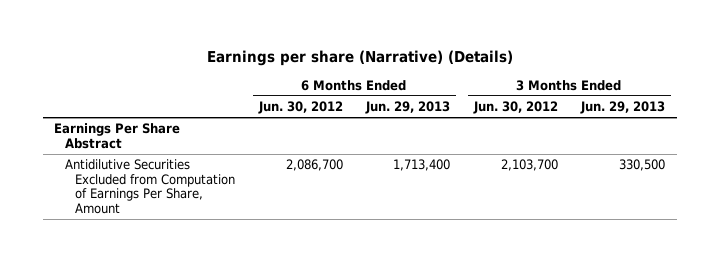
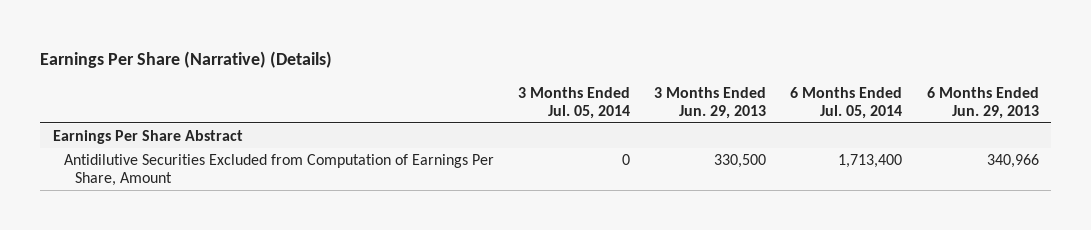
- Earnings per share (Narrative) (Details)
+ Earnings Per Share (Narrative) (Details)
- | 6 Months Ended Jun. 30, 2012 | 6 Months Ended Jun. 29, 2013 | 3 Months Ended Jun. 30, 2012 | 3 Months Ended Jun. 29, 2013
+ | 3 Months Ended Jul. 05, 2014 | 3 Months Ended Jun. 29, 2013 | 6 Months Ended Jul. 05, 2014 | 6 Months Ended Jun. 29, 2013
- Antidilutive Securities Excluded from Computation of Earnings Per Share, Amount | 2,086,700 | 1,713,400 | 2,103,700 | 330,500
+ Antidilutive Securities Excluded from Computation of Earnings Per Share, Amount | 0 | 330,500 | 1,713,400 | 340,966

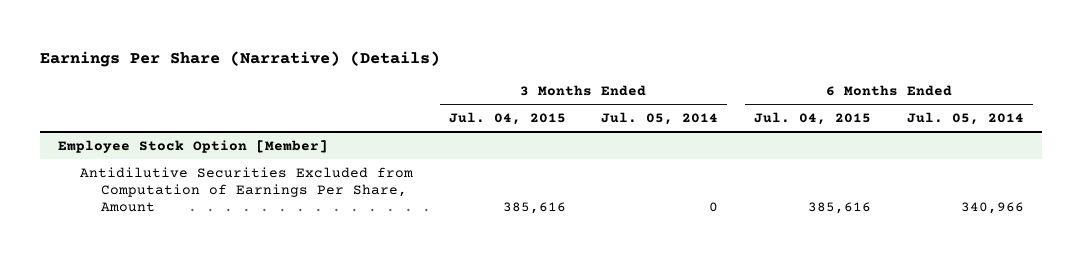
- | 3 Months Ended Jul. 05, 2014 | 3 Months Ended Jun. 29, 2013 | 6 Months Ended Jul. 05, 2014 | 6 Months Ended Jun. 29, 2013
+ | 3 Months Ended Jul. 04, 2015 | 3 Months Ended Jul. 05, 2014 | 6 Months Ended Jul. 04, 2015 | 6 Months Ended Jul. 05, 2014
- Earnings Per Share Abstract
- Antidilutive Securities Excluded from Computation of Earnings Per Share, Amount | 0 | 330,500 | 1,713,400 | 340,966
+ Employee Stock Option [Member]
+ Antidilutive Securities Excluded from Computation of Earnings Per Share, Amount | 385,616 | 0 | 385,616 | 340,966

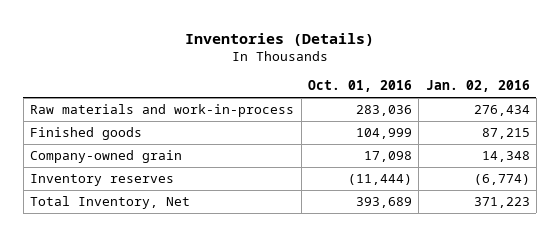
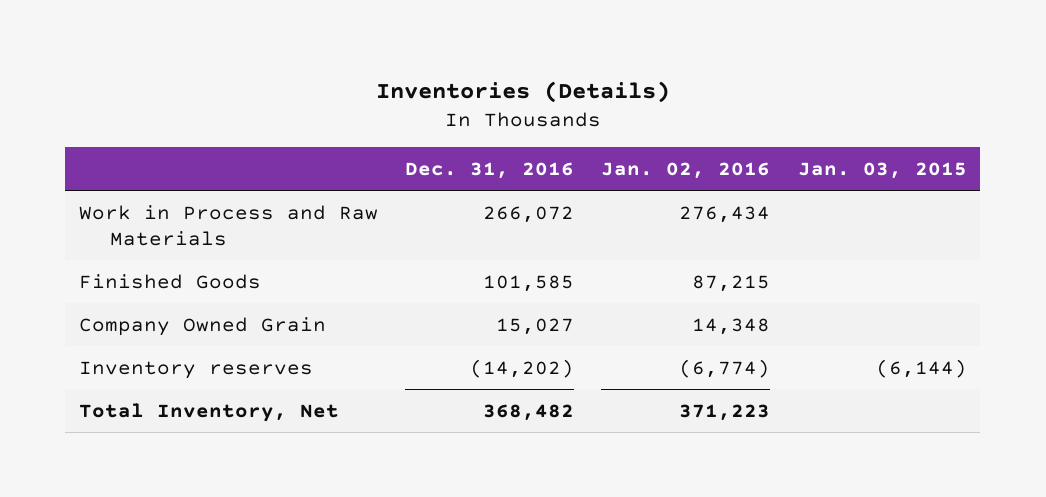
- | Oct. 01, 2016 | Jan. 02, 2016
+ | Dec. 31, 2016 | Jan. 02, 2016 | Jan. 03, 2015
- Raw materials and work-in-process | 283,036 | 276,434
- Finished goods | 104,999 | 87,215
- Company-owned grain | 17,098 | 14,348
+ Work in Process and Raw Materials | 266,072 | 276,434 |
+ Finished Goods | 101,585 | 87,215 |
+ Company Owned Grain | 15,027 | 14,348 |

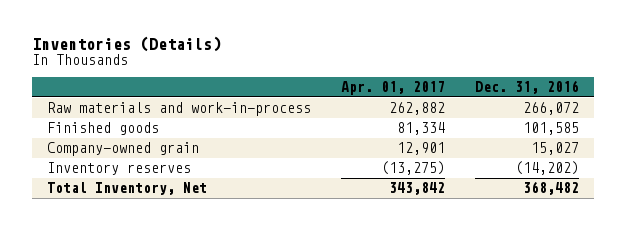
- | Dec. 31, 2016 | Jan. 02, 2016 | Jan. 03, 2015
+ | Apr. 01, 2017 | Dec. 31, 2016
- Work in Process and Raw Materials | 266,072 | 276,434 |
- Finished Goods | 101,585 | 87,215 |
- Company Owned Grain | 15,027 | 14,348 |
+ Raw materials and work-in-process | 262,882 | 266,072
+ Finished goods | 81,334 | 101,585
+ Company-owned grain | 12,901 | 15,027

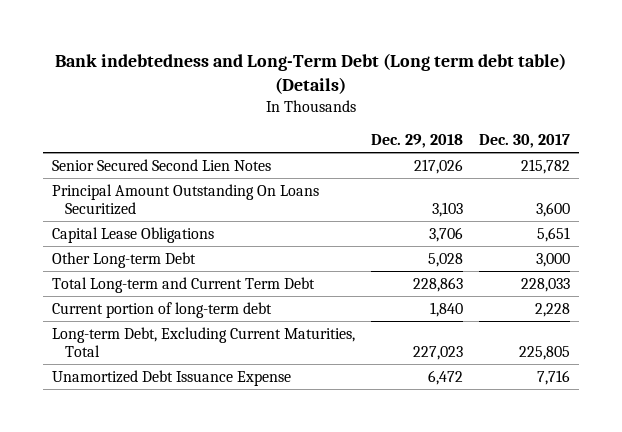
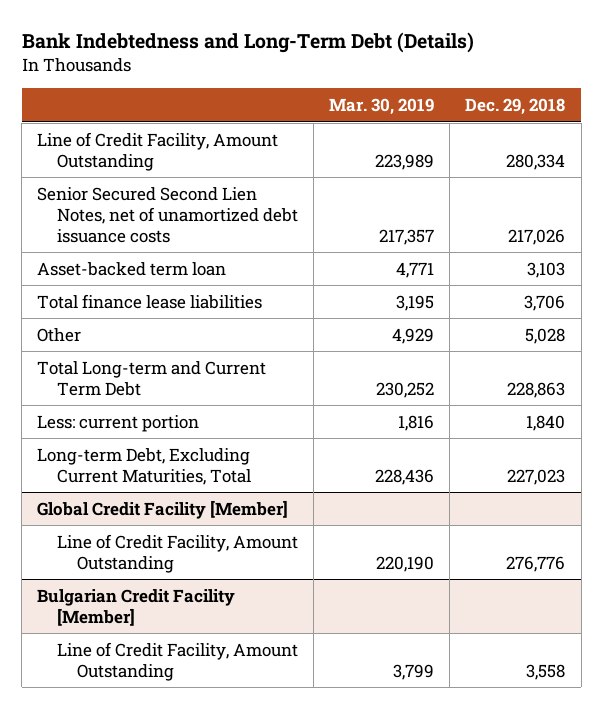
- Bank indebtedness and Long-Term Debt (Long term debt table) (Details)
+ Bank Indebtedness and Long-Term Debt (Details)
- | Dec. 29, 2018 | Dec. 30, 2017
+ | Mar. 30, 2019 | Dec. 29, 2018
- Senior Secured Second Lien Notes | 217,026 | 215,782
- Principal Amount Outstanding On Loans Securitized | 3,103 | 3,600
- Capital Lease Obligations | 3,706 | 5,651
- Other Long-term Debt | 5,028 | 3,000
+ Line of Credit Facility, Amount Outstanding | 223,989 | 280,334
+ Senior Secured Second Lien Notes, net of unamortized debt issuance costs | 217,357 | 217,026
+ Asset-backed term loan | 4,771 | 3,103
+ Total finance lease liabilities | 3,195 | 3,706
+ Other | 4,929 | 5,028
- Current portion of long-term debt | 1,840 | 2,228
+ Less: current portion | 1,816 | 1,840
- Unamortized Debt Issuance Expense | 6,472 | 7,716
+ Global Credit Facility [Member]
+ Line of Credit Facility, Amount Outstanding | 220,190 | 276,776
+ Bulgarian Credit Facility [Member]
+ Line of Credit Facility, Amount Outstanding | 3,799 | 3,558

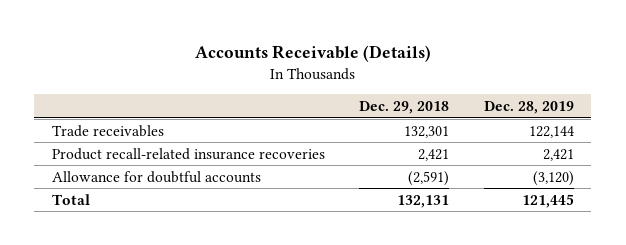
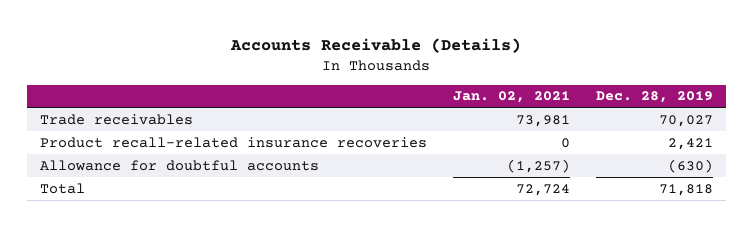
- | Dec. 29, 2018 | Dec. 28, 2019
+ | Jan. 02, 2021 | Dec. 28, 2019
- Trade receivables | 132,301 | 122,144
+ Trade receivables | 73,981 | 70,027
- Allowance for doubtful accounts | (2,591) | (3,120)
- Total | 132,131 | 121,445
+ Allowance for doubtful accounts | (1,257) | (630)
+ Total | 72,724 | 71,818

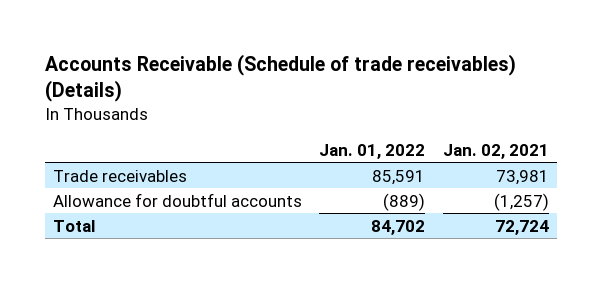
- Accounts Receivable (Details)
+ Accounts Receivable (Schedule of trade receivables) (Details)
- | Jan. 02, 2021 | Dec. 28, 2019
+ | Jan. 01, 2022 | Jan. 02, 2021
- Product recall-related insurance recoveries | 0 | 2,421

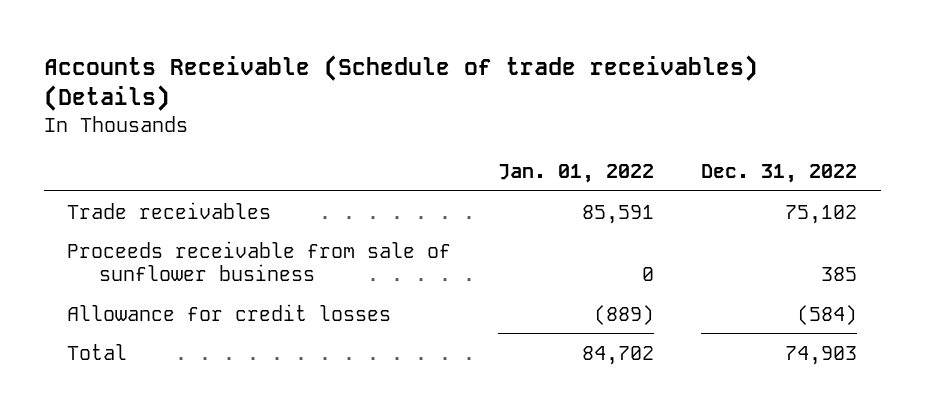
- | Jan. 01, 2022 | Jan. 02, 2021
+ | Jan. 01, 2022 | Dec. 31, 2022
- Allowance for doubtful accounts | (889) | (1,257)
+ Proceeds receivable from sale of sunflower business | 0 | 385
+ Allowance for credit losses | (889) | (584)

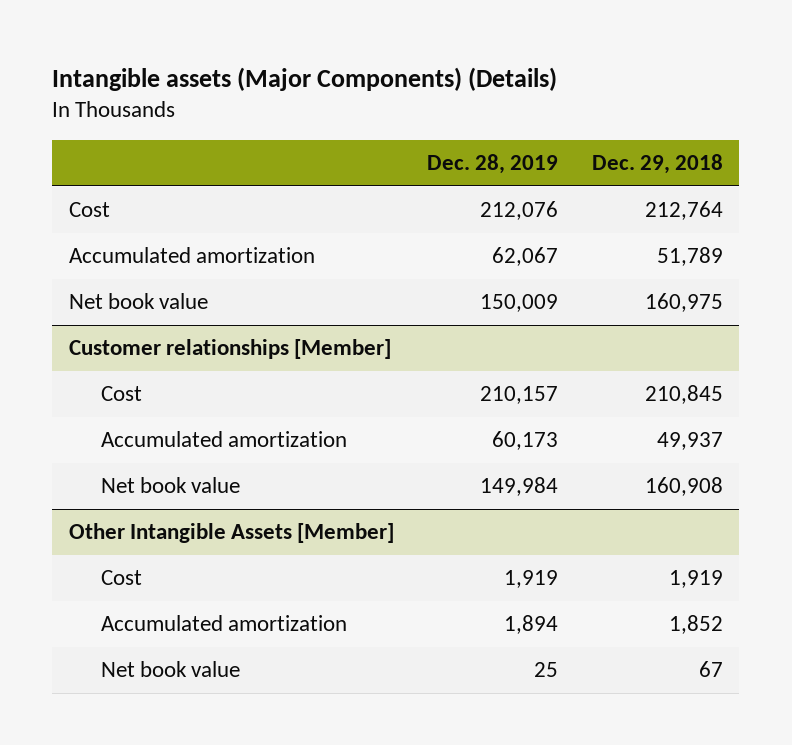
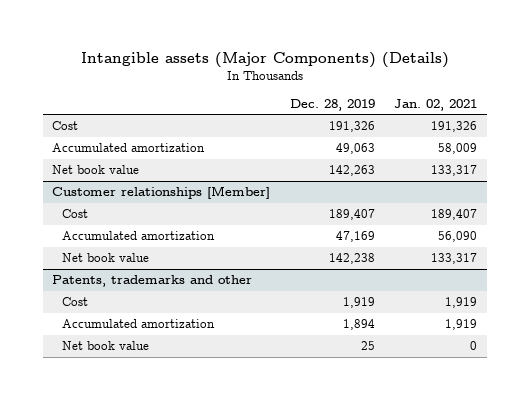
- | Dec. 28, 2019 | Dec. 29, 2018
+ | Dec. 28, 2019 | Jan. 02, 2021
- Cost | 212,076 | 212,764
- Accumulated amortization | 62,067 | 51,789
- Net book value | 150,009 | 160,975
+ Cost | 191,326 | 191,326
+ Accumulated amortization | 49,063 | 58,009
+ Net book value | 142,263 | 133,317
@ Customer relationships [Member]
- Cost | 210,157 | 210,845
- Accumulated amortization | 60,173 | 49,937
- Net book value | 149,984 | 160,908
- Other Intangible Assets [Member]
@ Customer relationships [Member]
+ Cost | 189,407 | 189,407
+ Accumulated amortization | 47,169 | 56,090
+ Net book value | 142,238 | 133,317
+ Patents, trademarks and other

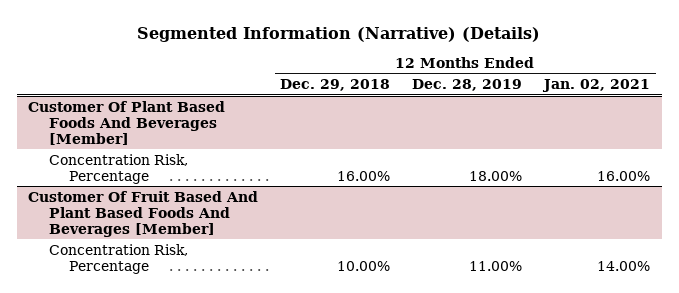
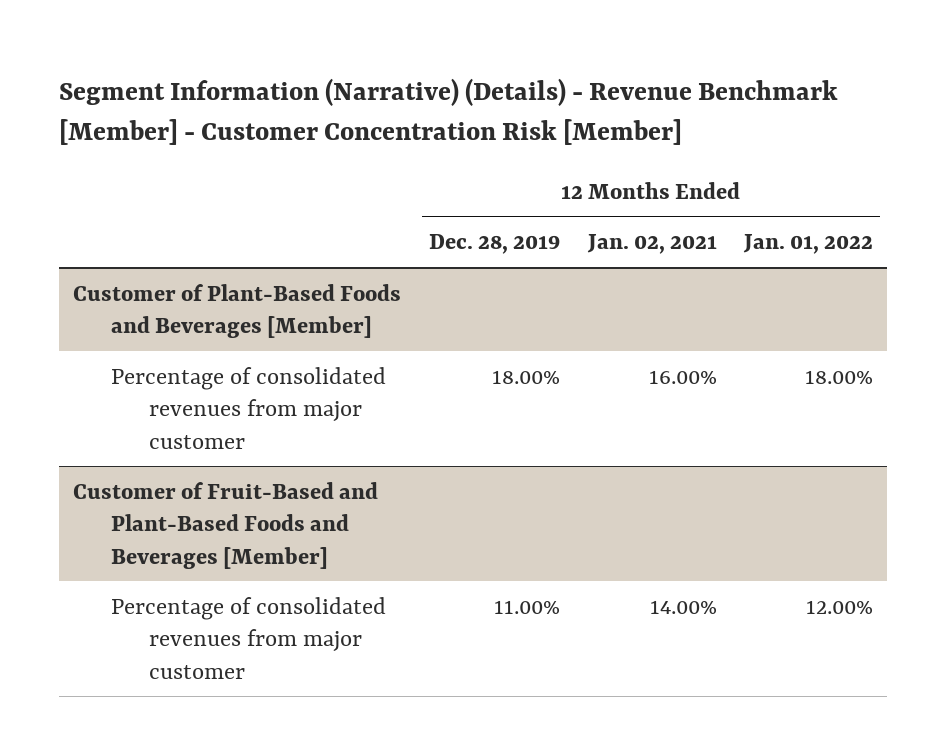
- Segmented Information (Narrative) (Details)
+ Segment Information (Narrative) (Details) - Revenue Benchmark [Member] - Customer Concentration Risk [Member]
- | 12 Months Ended Dec. 29, 2018 | 12 Months Ended Dec. 28, 2019 | 12 Months Ended Jan. 02, 2021
+ | 12 Months Ended Dec. 28, 2019 | 12 Months Ended Jan. 02, 2021 | 12 Months Ended Jan. 01, 2022
- Customer Of Plant Based Foods And Beverages [Member]
- Concentration Risk, Percentage | 16.00% | 18.00% | 16.00%
- Customer Of Fruit Based And Plant Based Foods And Beverages [Member]
- Concentration Risk, Percentage | 10.00% | 11.00% | 14.00%
+ Customer of Plant-Based Foods and Beverages [Member]
+ Percentage of consolidated revenues from major customer | 18.00% | 16.00% | 18.00%
+ Customer of Fruit-Based and Plant-Based Foods and Beverages [Member]
+ Percentage of consolidated revenues from major customer | 11.00% | 14.00% | 12.00%

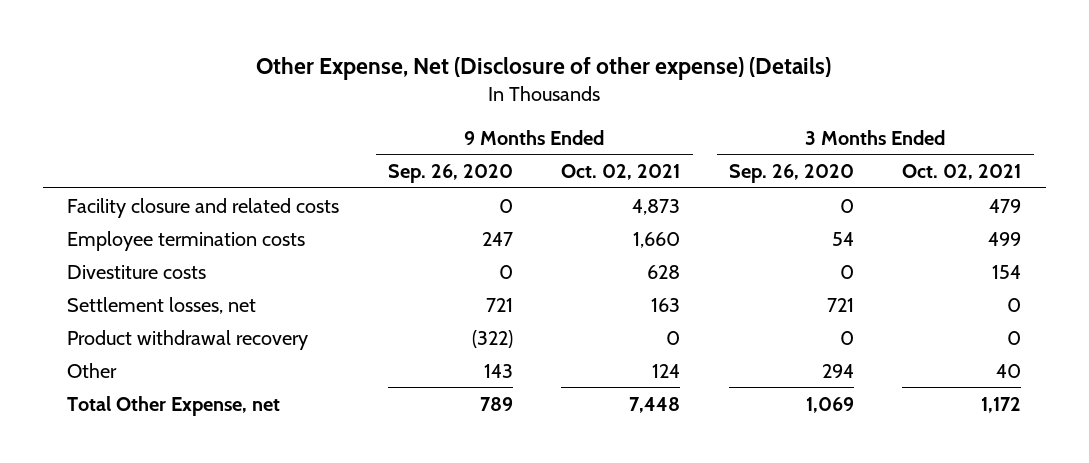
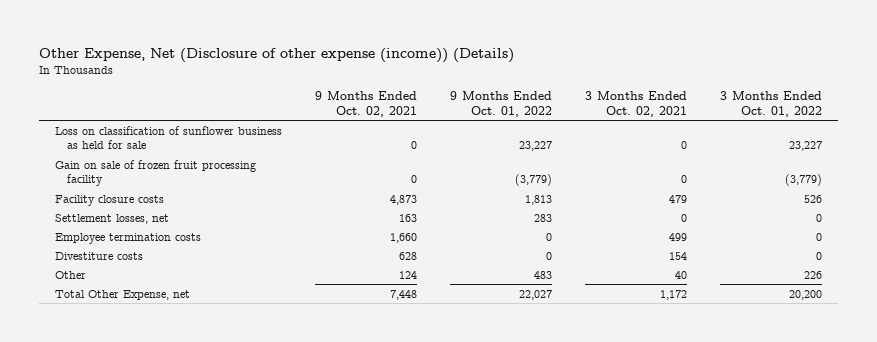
- Other Expense, Net (Disclosure of other expense) (Details)
+ Other Expense, Net (Disclosure of other expense (income)) (Details)
- | 9 Months Ended Sep. 26, 2020 | 9 Months Ended Oct. 02, 2021 | 3 Months Ended Sep. 26, 2020 | 3 Months Ended Oct. 02, 2021
+ | 9 Months Ended Oct. 02, 2021 | 9 Months Ended Oct. 01, 2022 | 3 Months Ended Oct. 02, 2021 | 3 Months Ended Oct. 01, 2022
- Facility closure and related costs | 0 | 4,873 | 0 | 479
+ Loss on classification of sunflower business as held for sale | 0 | 23,227 | 0 | 23,227
+ Gain on sale of frozen fruit processing facility | 0 | (3,779) | 0 | (3,779)
+ Facility closure costs | 4,873 | 1,813 | 479 | 526
moved up: Settlement losses, net | 163 | 283 | 0 | 0
- Product withdrawal recovery | (322) | 0 | 0 | 0

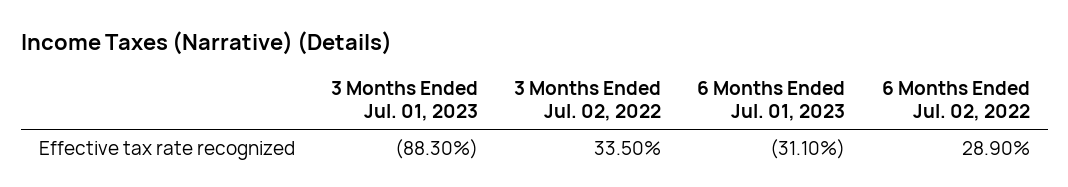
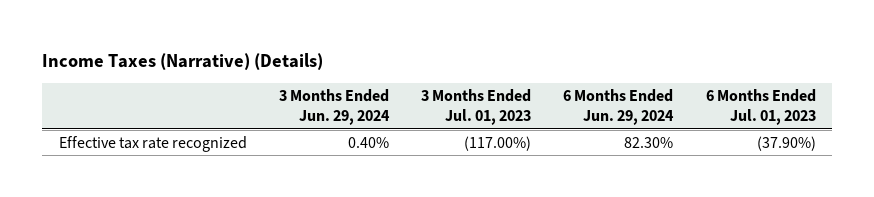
- | 3 Months Ended Jul. 01, 2023 | 3 Months Ended Jul. 02, 2022 | 6 Months Ended Jul. 01, 2023 | 6 Months Ended Jul. 02, 2022
+ | 3 Months Ended Jun. 29, 2024 | 3 Months Ended Jul. 01, 2023 | 6 Months Ended Jun. 29, 2024 | 6 Months Ended Jul. 01, 2023
- Effective tax rate recognized | (88.30%) | 33.50% | (31.10%) | 28.90%
+ Effective tax rate recognized | 0.40% | (117.00%) | 82.30% | (37.90%)

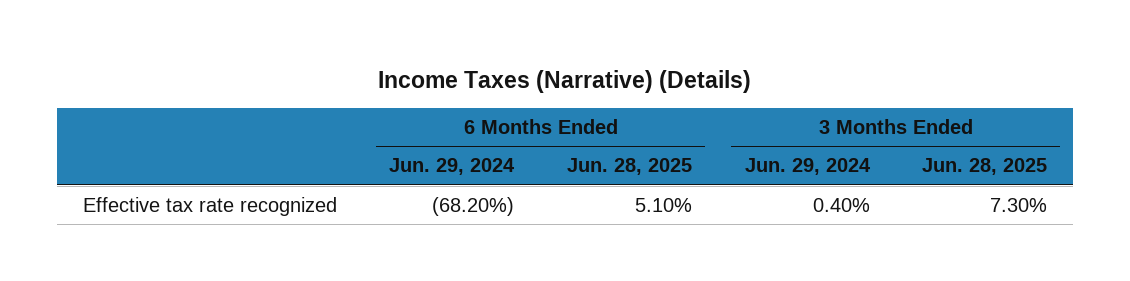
- | 3 Months Ended Jun. 29, 2024 | 3 Months Ended Jul. 01, 2023 | 6 Months Ended Jun. 29, 2024 | 6 Months Ended Jul. 01, 2023
+ | 6 Months Ended Jun. 29, 2024 | 6 Months Ended Jun. 28, 2025 | 3 Months Ended Jun. 29, 2024 | 3 Months Ended Jun. 28, 2025
- Effective tax rate recognized | 0.40% | (117.00%) | 82.30% | (37.90%)
+ Effective tax rate recognized | (68.20%) | 5.10% | 0.40% | 7.30%

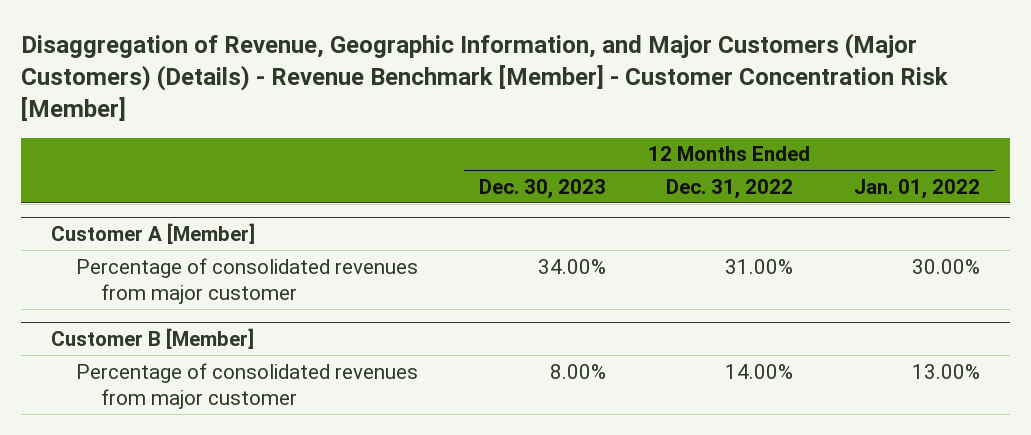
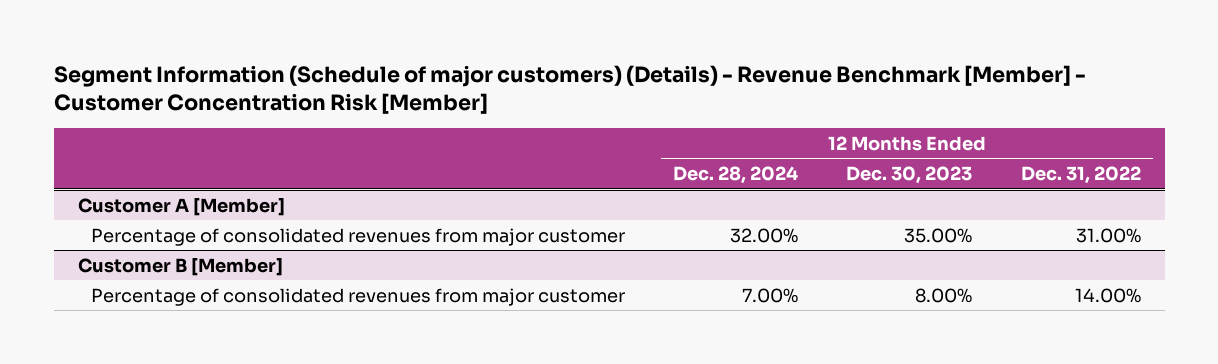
- Disaggregation of Revenue, Geographic Information, and Major Customers (Major Customers) (Details) - Revenue Benchmark [Member] - Customer Concentration Risk [Member]
+ Segment Information (Schedule of major customers) (Details) - Revenue Benchmark [Member] - Customer Concentration Risk [Member]
- | 12 Months Ended Dec. 30, 2023 | 12 Months Ended Dec. 31, 2022 | 12 Months Ended Jan. 01, 2022
+ | 12 Months Ended Dec. 28, 2024 | 12 Months Ended Dec. 30, 2023 | 12 Months Ended Dec. 31, 2022
@ Customer A [Member]
- Percentage of consolidated revenues from major customer | 34.00% | 31.00% | 30.00%
+ Percentage of consolidated revenues from major customer | 32.00% | 35.00% | 31.00%

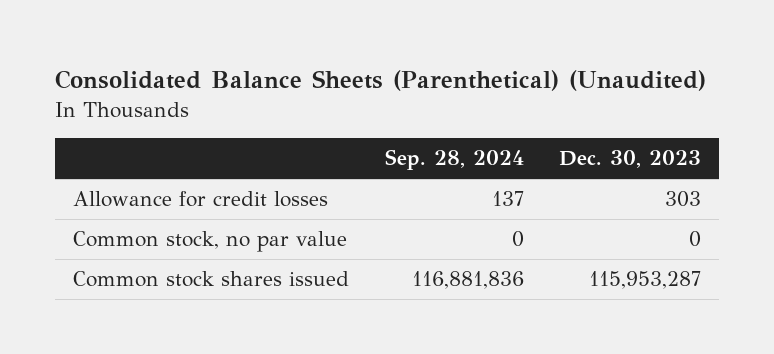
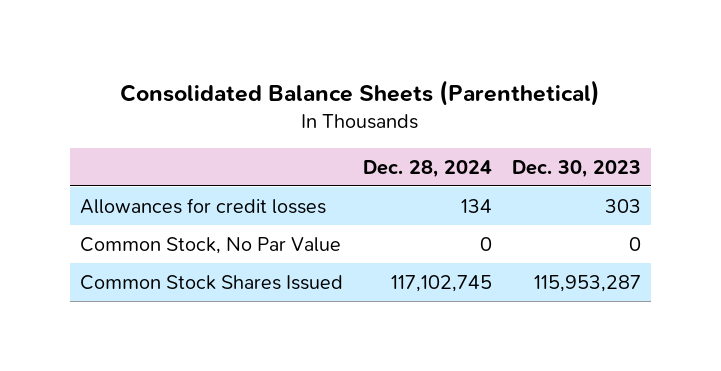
- Consolidated Balance Sheets (Parenthetical) (Unaudited)
+ Consolidated Balance Sheets (Parenthetical)
- | Sep. 28, 2024 | Dec. 30, 2023
+ | Dec. 28, 2024 | Dec. 30, 2023
- Allowance for credit losses | 137 | 303
- Common stock, no par value | 0 | 0
- Common stock shares issued | 116,881,836 | 115,953,287
+ Allowances for credit losses | 134 | 303
+ Common Stock, No Par Value | 0 | 0
+ Common Stock Shares Issued | 117,102,745 | 115,953,287

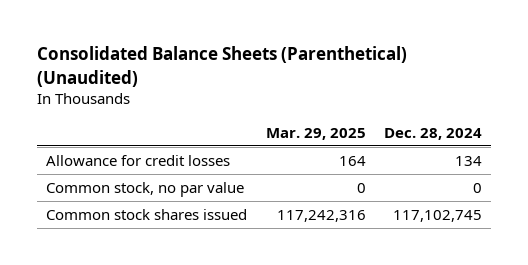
- Consolidated Balance Sheets (Parenthetical)
+ Consolidated Balance Sheets (Parenthetical) (Unaudited)
- | Dec. 28, 2024 | Dec. 30, 2023
+ | Mar. 29, 2025 | Dec. 28, 2024
- Allowances for credit losses | 134 | 303
- Common Stock, No Par Value | 0 | 0
- Common Stock Shares Issued | 117,102,745 | 115,953,287
+ Allowance for credit losses | 164 | 134
+ Common stock, no par value | 0 | 0
+ Common stock shares issued | 117,242,316 | 117,102,745

